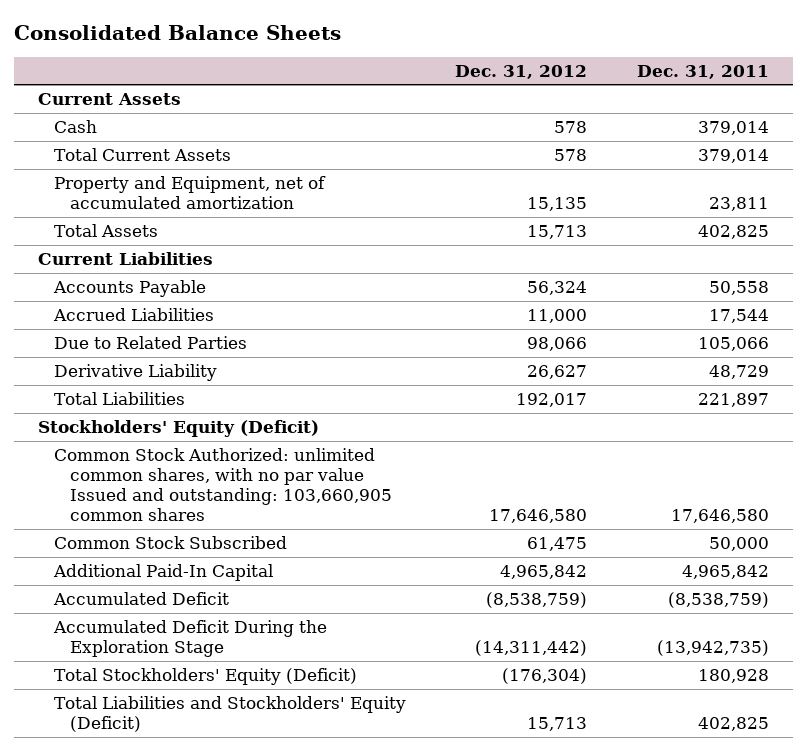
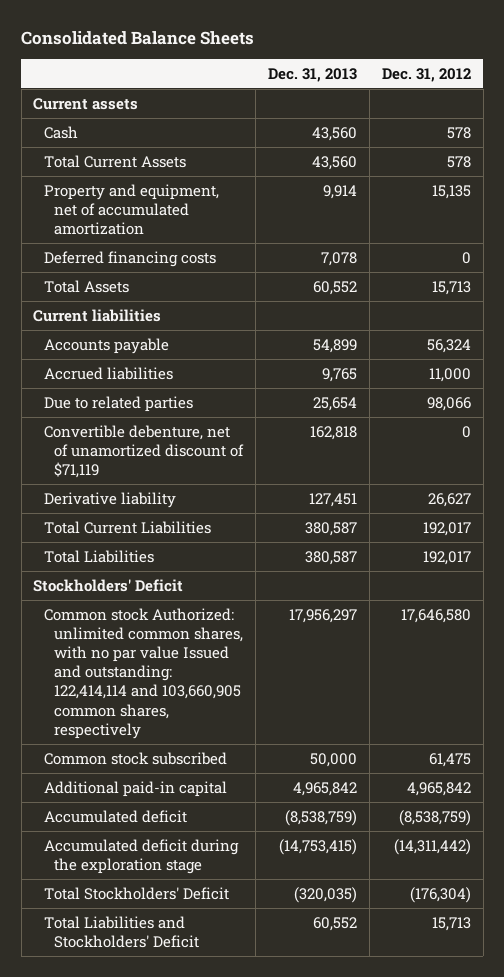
- | Dec. 31, 2012 | Dec. 31, 2011
+ | Dec. 31, 2013 | Dec. 31, 2012
- Current Assets
+ Current assets
- Property and Equipment, net of accumulated amortization | 15,135 | 23,811
+ Property and equipment, net of accumulated amortization | 9,914 | 15,135
+ Deferred financing costs | 7,078 | 0
- Current Liabilities
- Accounts Payable | 56,324 | 50,558
- Accrued Liabilities | 11,000 | 17,544
- Due to Related Parties | 98,066 | 105,066
- Derivative Liability | 26,627 | 48,729
+ Current liabilities
+ Accounts payable | 54,899 | 56,324
+ Accrued liabilities | 9,765 | 11,000
+ Due to related parties | 25,654 | 98,066
+ Convertible debenture, net of unamortized discount of $71,119 | 162,818 | 0
+ Derivative liability | 127,451 | 26,627
+ Total Current Liabilities | 380,587 | 192,017
- Stockholders' Equity (Deficit)
- Common Stock Authorized: unlimited common shares, with no par value Issued and outstanding: 103,660,905 common shares | 17,646,580 | 17,646,580
- Common Stock Subscribed | 61,475 | 50,000
- Additional Paid-In Capital | 4,965,842 | 4,965,842
- Accumulated Deficit | (8,538,759) | (8,538,759)
- Accumulated Deficit During the Exploration Stage | (14,311,442) | (13,942,735)
- Total Stockholders' Equity (Deficit) | (176,304) | 180,928
- Total Liabilities and Stockholders' Equity (Deficit) | 15,713 | 402,825
+ Stockholders' Deficit
+ Common stock Authorized: unlimited common shares, with no par value Issued and outstanding: 122,414,114 and 103,660,905 common shares, respectively | 17,956,297 | 17,646,580
+ Common stock subscribed | 50,000 | 61,475
+ Additional paid-in capital | 4,965,842 | 4,965,842
+ Accumulated deficit | (8,538,759) | (8,538,759)
+ Accumulated deficit during the exploration stage | (14,753,415) | (14,311,442)
+ Total Stockholders' Deficit | (320,035) | (176,304)
+ Total Liabilities and Stockholders' Deficit | 60,552 | 15,713

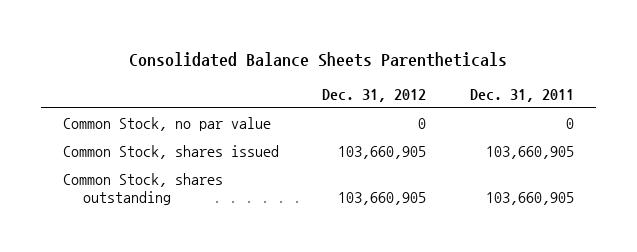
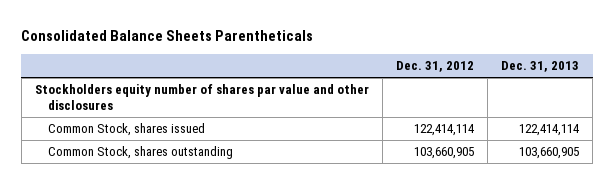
- | Dec. 31, 2012 | Dec. 31, 2011
+ | Dec. 31, 2012 | Dec. 31, 2013
- Common Stock, no par value | 0 | 0
- Common Stock, shares issued | 103,660,905 | 103,660,905
+ Stockholders equity number of shares par value and other disclosures
+ Common Stock, shares issued | 122,414,114 | 122,414,114

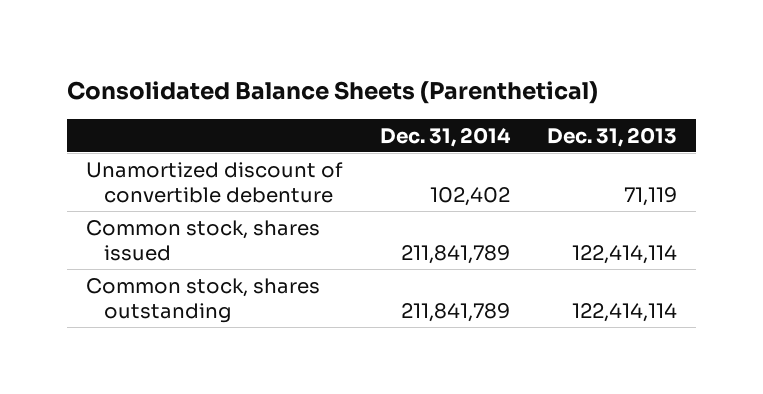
- Consolidated Balance Sheets Parentheticals
+ Consolidated Balance Sheets (Parenthetical)
- | Dec. 31, 2012 | Dec. 31, 2013
+ | Dec. 31, 2014 | Dec. 31, 2013
- Stockholders equity number of shares par value and other disclosures
- Common Stock, shares issued | 122,414,114 | 122,414,114
- Common Stock, shares outstanding | 103,660,905 | 103,660,905
+ Unamortized discount of convertible debenture | 102,402 | 71,119
+ Common stock, shares issued | 211,841,789 | 122,414,114
+ Common stock, shares outstanding | 211,841,789 | 122,414,114

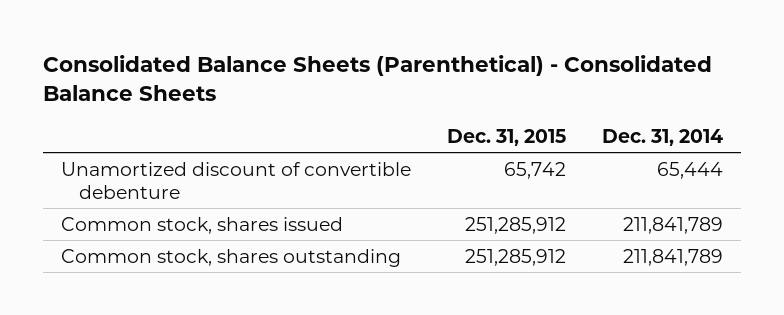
- Consolidated Balance Sheets (Parenthetical)
+ Consolidated Balance Sheets (Parenthetical) - Consolidated Balance Sheets
- | Dec. 31, 2014 | Dec. 31, 2013
+ | Dec. 31, 2015 | Dec. 31, 2014
- Unamortized discount of convertible debenture | 102,402 | 71,119
+ Unamortized discount of convertible debenture | 65,742 | 65,444

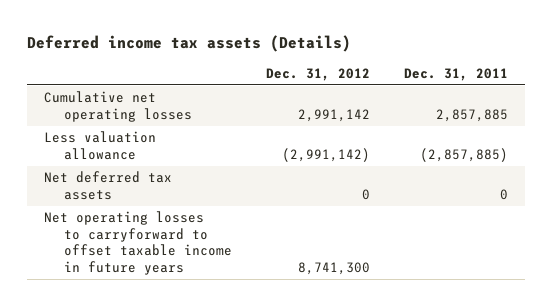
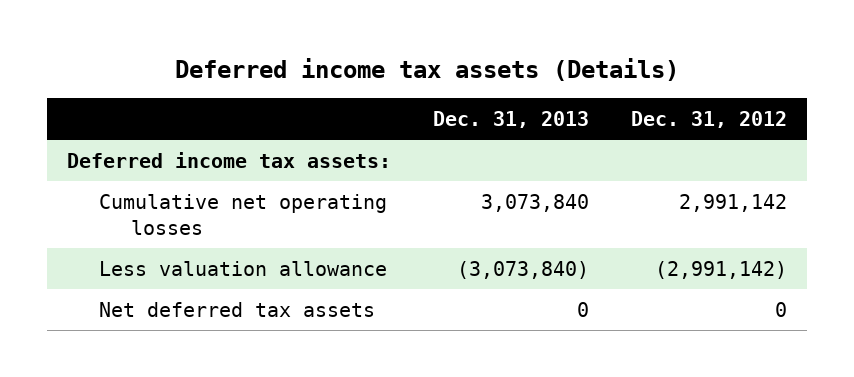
- | Dec. 31, 2012 | Dec. 31, 2011
+ | Dec. 31, 2013 | Dec. 31, 2012
+ Deferred income tax assets:
- Net operating losses to carryforward to offset taxable income in future years | 8,741,300 |

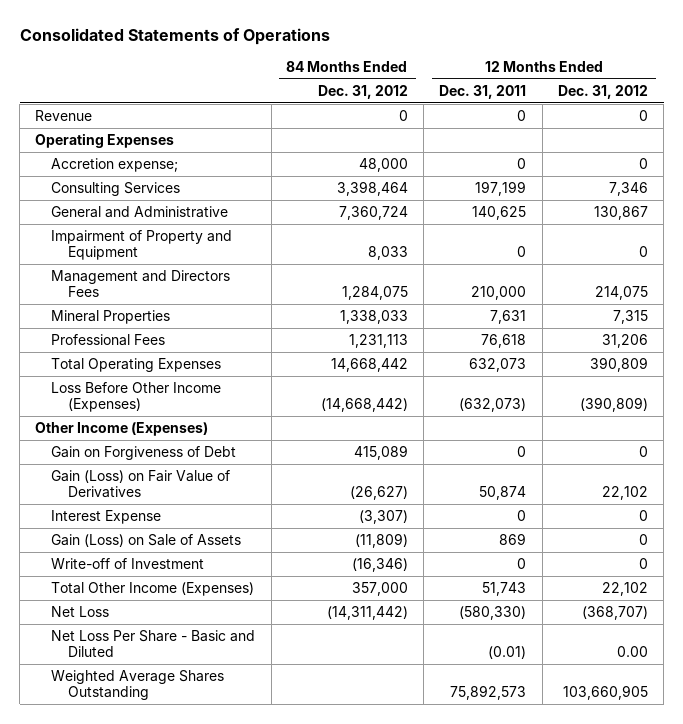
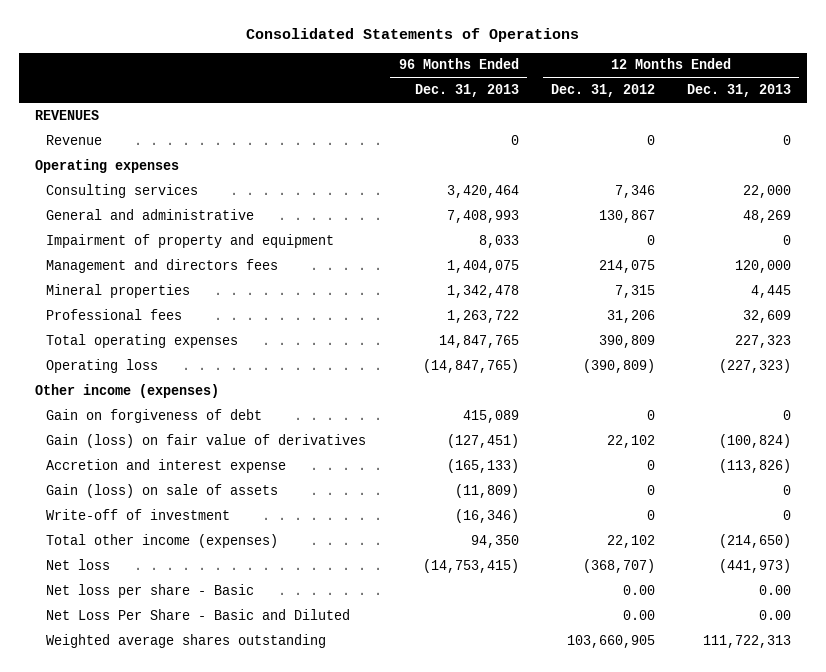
- | 84 Months Ended Dec. 31, 2012 | 12 Months Ended Dec. 31, 2011 | 12 Months Ended Dec. 31, 2012
+ | 96 Months Ended Dec. 31, 2013 | 12 Months Ended Dec. 31, 2012 | 12 Months Ended Dec. 31, 2013
+ REVENUES
- Operating Expenses
- Accretion expense; | 48,000 | 0 | 0
- Consulting Services | 3,398,464 | 197,199 | 7,346
- General and Administrative | 7,360,724 | 140,625 | 130,867
- Impairment of Property and Equipment | 8,033 | 0 | 0
- Management and Directors Fees | 1,284,075 | 210,000 | 214,075
- Mineral Properties | 1,338,033 | 7,631 | 7,315
- Professional Fees | 1,231,113 | 76,618 | 31,206
- Total Operating Expenses | 14,668,442 | 632,073 | 390,809
- Loss Before Other Income (Expenses) | (14,668,442) | (632,073) | (390,809)
- Other Income (Expenses)
- Gain on Forgiveness of Debt | 415,089 | 0 | 0
- Gain (Loss) on Fair Value of Derivatives | (26,627) | 50,874 | 22,102
- Interest Expense | (3,307) | 0 | 0
- Gain (Loss) on Sale of Assets | (11,809) | 869 | 0
- Write-off of Investment | (16,346) | 0 | 0
- Total Other Income (Expenses) | 357,000 | 51,743 | 22,102
- Net Loss | (14,311,442) | (580,330) | (368,707)
+ Operating expenses
+ Consulting services | 3,420,464 | 7,346 | 22,000
+ General and administrative | 7,408,993 | 130,867 | 48,269
+ Impairment of property and equipment | 8,033 | 0 | 0
+ Management and directors fees | 1,404,075 | 214,075 | 120,000
+ Mineral properties | 1,342,478 | 7,315 | 4,445
+ Professional fees | 1,263,722 | 31,206 | 32,609
+ Total operating expenses | 14,847,765 | 390,809 | 227,323
+ Operating loss | (14,847,765) | (390,809) | (227,323)
+ Other income (expenses)
+ Gain on forgiveness of debt | 415,089 | 0 | 0
+ Gain (loss) on fair value of derivatives | (127,451) | 22,102 | (100,824)
+ Accretion and interest expense | (165,133) | 0 | (113,826)
+ Gain (loss) on sale of assets | (11,809) | 0 | 0
+ Write-off of investment | (16,346) | 0 | 0
+ Total other income (expenses) | 94,350 | 22,102 | (214,650)
+ Net loss | (14,753,415) | (368,707) | (441,973)
+ Net loss per share - Basic | | 0.00 | 0.00
- Weighted Average Shares Outstanding | | 75,892,573 | 103,660,905
+ Weighted average shares outstanding | | 103,660,905 | 111,722,313

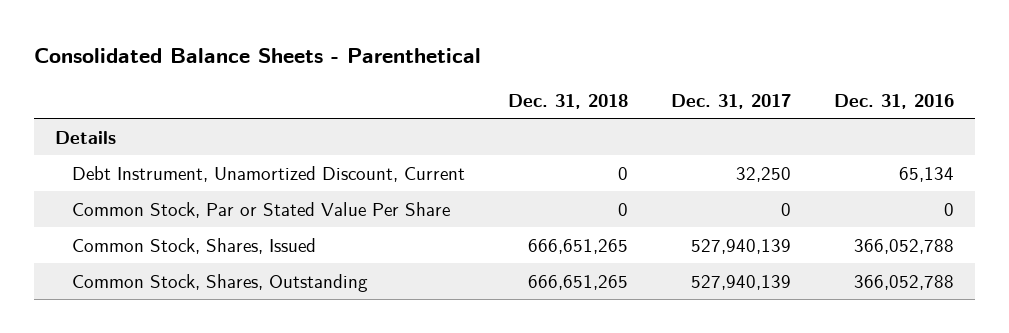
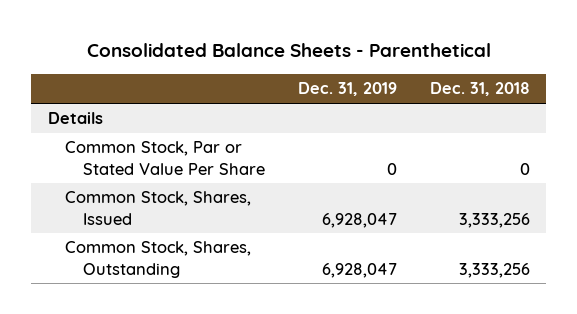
- | Dec. 31, 2018 | Dec. 31, 2017 | Dec. 31, 2016
+ | Dec. 31, 2019 | Dec. 31, 2018
- Debt Instrument, Unamortized Discount, Current | 0 | 32,250 | 65,134
- Common Stock, Shares, Issued | 666,651,265 | 527,940,139 | 366,052,788
- Common Stock, Shares, Outstanding | 666,651,265 | 527,940,139 | 366,052,788
+ Common Stock, Shares, Issued | 6,928,047 | 3,333,256
+ Common Stock, Shares, Outstanding | 6,928,047 | 3,333,256

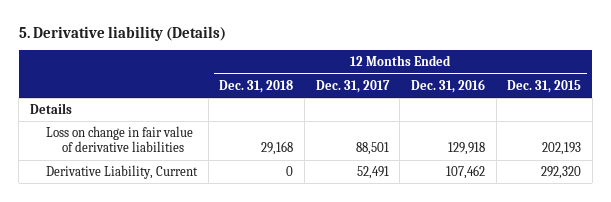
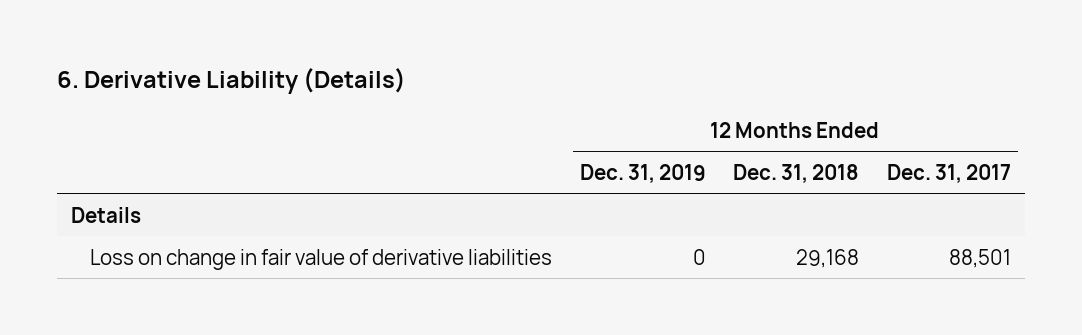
- 5. Derivative liability (Details)
+ 6. Derivative Liability (Details)
- | 12 Months Ended Dec. 31, 2018 | 12 Months Ended Dec. 31, 2017 | 12 Months Ended Dec. 31, 2016 | 12 Months Ended Dec. 31, 2015
+ | 12 Months Ended Dec. 31, 2019 | 12 Months Ended Dec. 31, 2018 | 12 Months Ended Dec. 31, 2017
- Derivative Liability, Current | 0 | 52,491 | 107,462 | 292,320

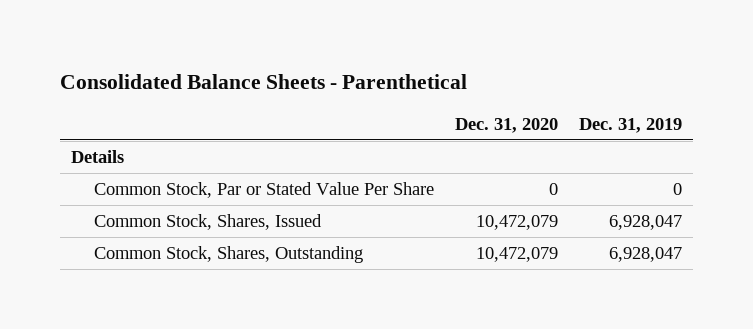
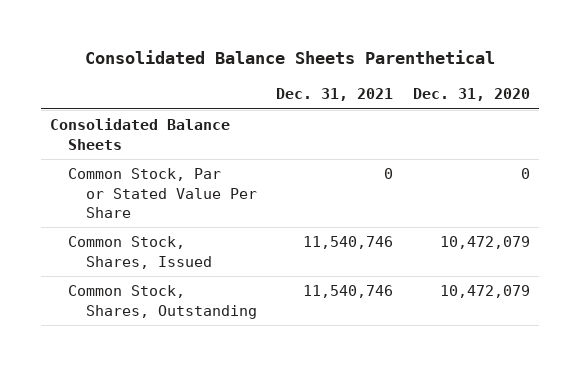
- Consolidated Balance Sheets - Parenthetical
+ Consolidated Balance Sheets Parenthetical
- | Dec. 31, 2020 | Dec. 31, 2019
+ | Dec. 31, 2021 | Dec. 31, 2020
- Details
+ Consolidated Balance Sheets

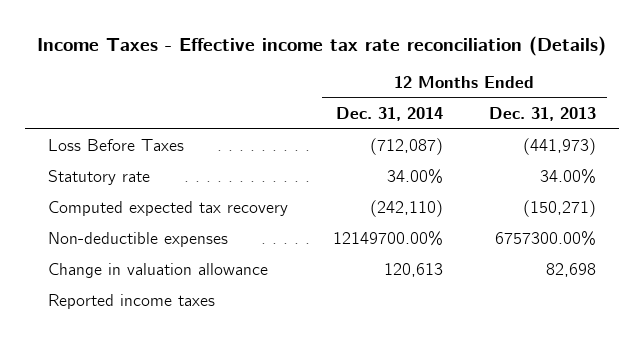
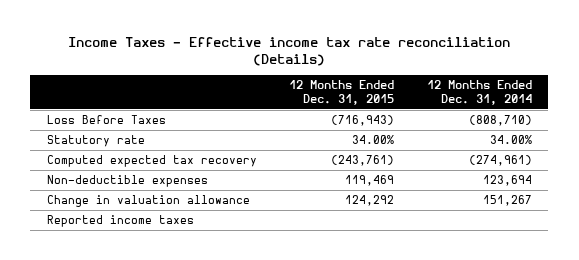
- | 12 Months Ended Dec. 31, 2014 | 12 Months Ended Dec. 31, 2013
+ | 12 Months Ended Dec. 31, 2015 | 12 Months Ended Dec. 31, 2014
- Loss Before Taxes | (712,087) | (441,973)
+ Loss Before Taxes | (716,943) | (808,710)
- Computed expected tax recovery | (242,110) | (150,271)
- Non-deductible expenses | 12149700.00% | 6757300.00%
- Change in valuation allowance | 120,613 | 82,698
+ Computed expected tax recovery | (243,761) | (274,961)
+ Non-deductible expenses | 119,469 | 123,694
+ Change in valuation allowance | 124,292 | 151,267

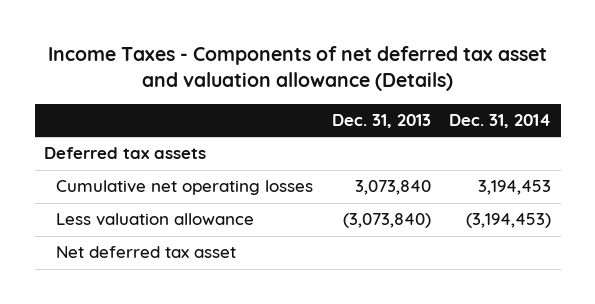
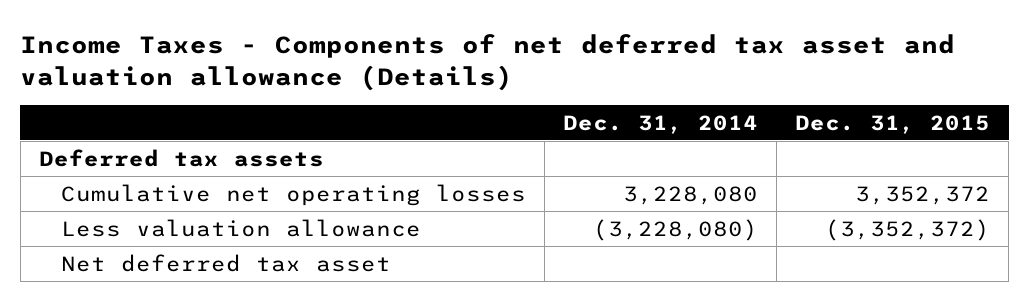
- | Dec. 31, 2013 | Dec. 31, 2014
+ | Dec. 31, 2014 | Dec. 31, 2015
- Cumulative net operating losses | 3,073,840 | 3,194,453
- Less valuation allowance | (3,073,840) | (3,194,453)
+ Cumulative net operating losses | 3,228,080 | 3,352,372
+ Less valuation allowance | (3,228,080) | (3,352,372)

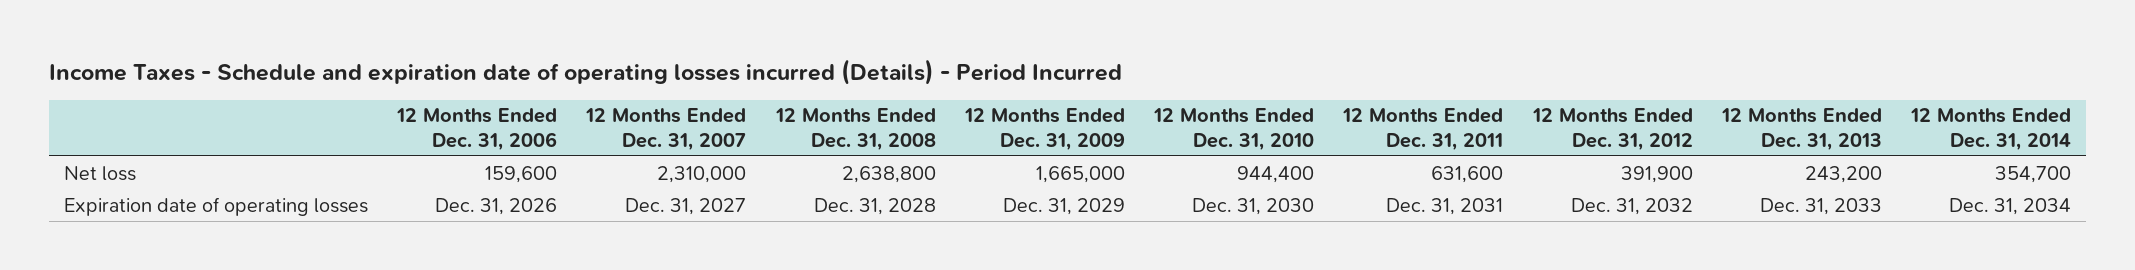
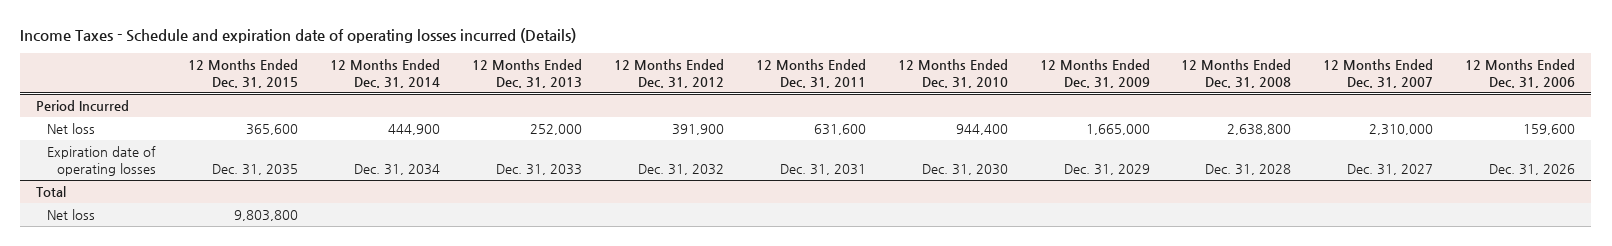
- Income Taxes - Schedule and expiration date of operating losses incurred (Details) - Period Incurred
+ Income Taxes - Schedule and expiration date of operating losses incurred (Details)
- | 12 Months Ended Dec. 31, 2006 | 12 Months Ended Dec. 31, 2007 | 12 Months Ended Dec. 31, 2008 | 12 Months Ended Dec. 31, 2009 | 12 Months Ended Dec. 31, 2010 | 12 Months Ended Dec. 31, 2011 | 12 Months Ended Dec. 31, 2012 | 12 Months Ended Dec. 31, 2013 | 12 Months Ended Dec. 31, 2014
+ | 12 Months Ended Dec. 31, 2015 | 12 Months Ended Dec. 31, 2014 | 12 Months Ended Dec. 31, 2013 | 12 Months Ended Dec. 31, 2012 | 12 Months Ended Dec. 31, 2011 | 12 Months Ended Dec. 31, 2010 | 12 Months Ended Dec. 31, 2009 | 12 Months Ended Dec. 31, 2008 | 12 Months Ended Dec. 31, 2007 | 12 Months Ended Dec. 31, 2006
- Net loss | 159,600 | 2,310,000 | 2,638,800 | 1,665,000 | 944,400 | 631,600 | 391,900 | 243,200 | 354,700
+ Period Incurred
+ Net loss | 365,600 | 444,900 | 252,000 | 391,900 | 631,600 | 944,400 | 1,665,000 | 2,638,800 | 2,310,000 | 159,600
+ Total
+ Net loss | 9,803,800 | | | | | | | | |

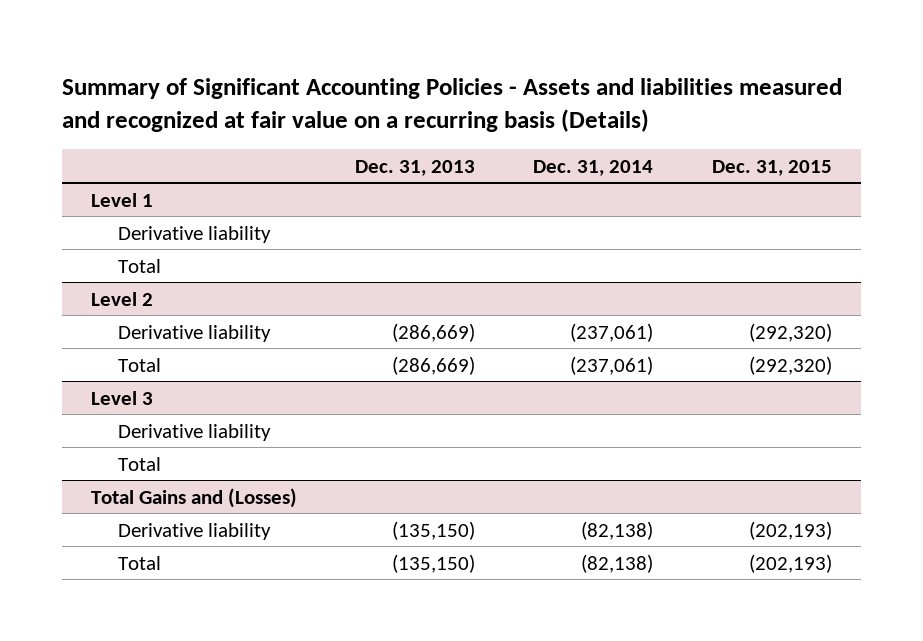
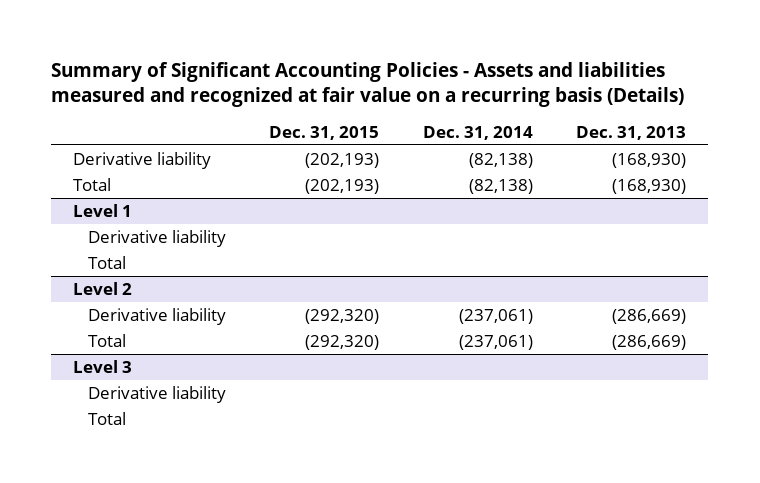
- | Dec. 31, 2013 | Dec. 31, 2014 | Dec. 31, 2015
+ | Dec. 31, 2015 | Dec. 31, 2014 | Dec. 31, 2013
+ Derivative liability | (202,193) | (82,138) | (168,930)
+ Total | (202,193) | (82,138) | (168,930)
- Total Gains and (Losses)
- Derivative liability | (135,150) | (82,138) | (202,193)
- Total | (135,150) | (82,138) | (202,193)

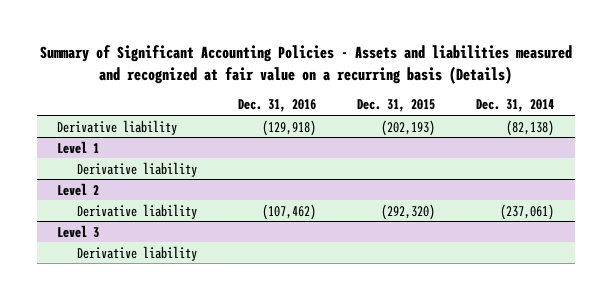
- | Dec. 31, 2015 | Dec. 31, 2014 | Dec. 31, 2013
+ | Dec. 31, 2016 | Dec. 31, 2015 | Dec. 31, 2014
- Total | (202,193) | (82,138) | (168,930)
@ Level 1
- Total
@ Level 2
- Total | (292,320) | (237,061) | (286,669)
@ Level 3
- Total

